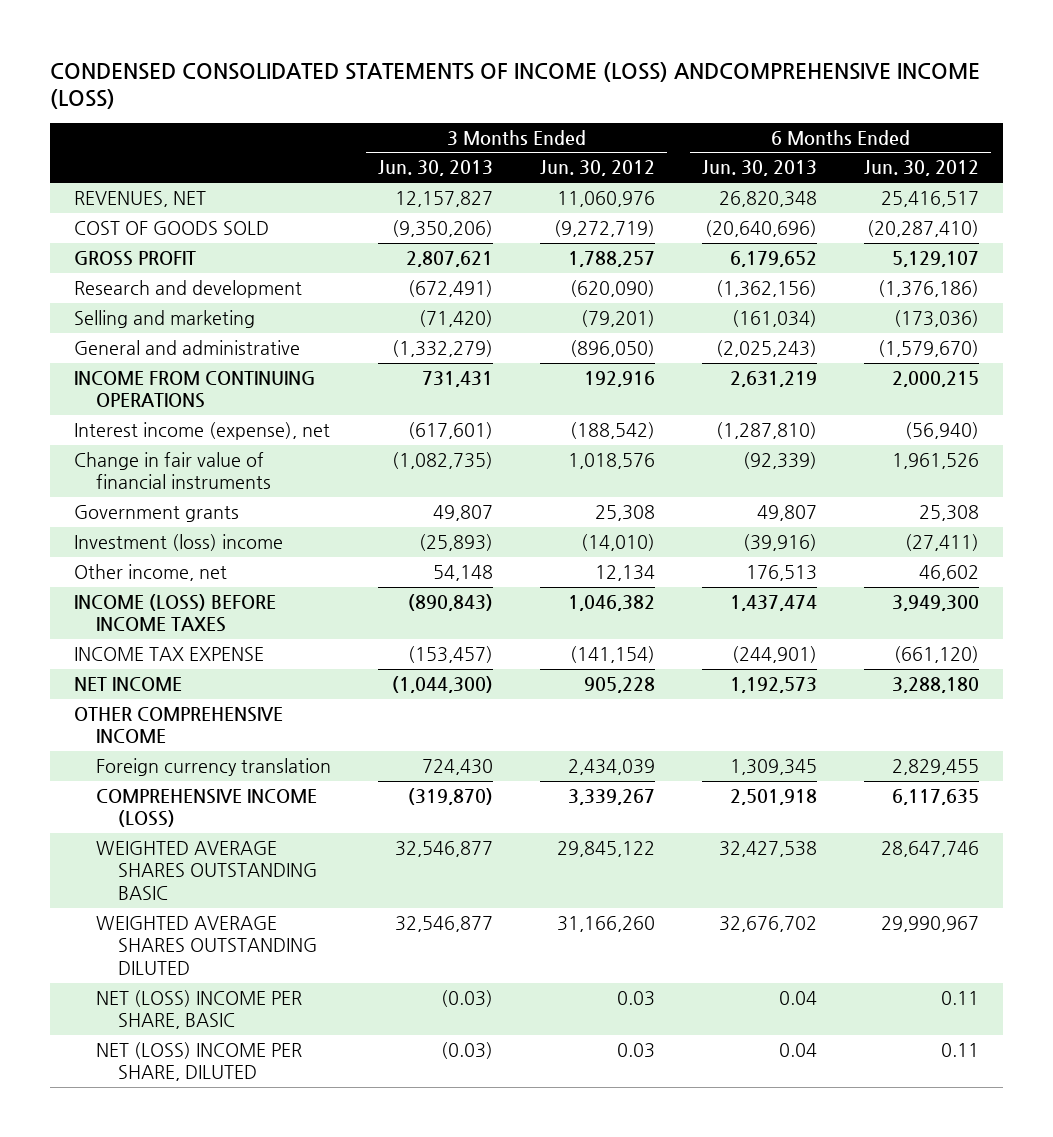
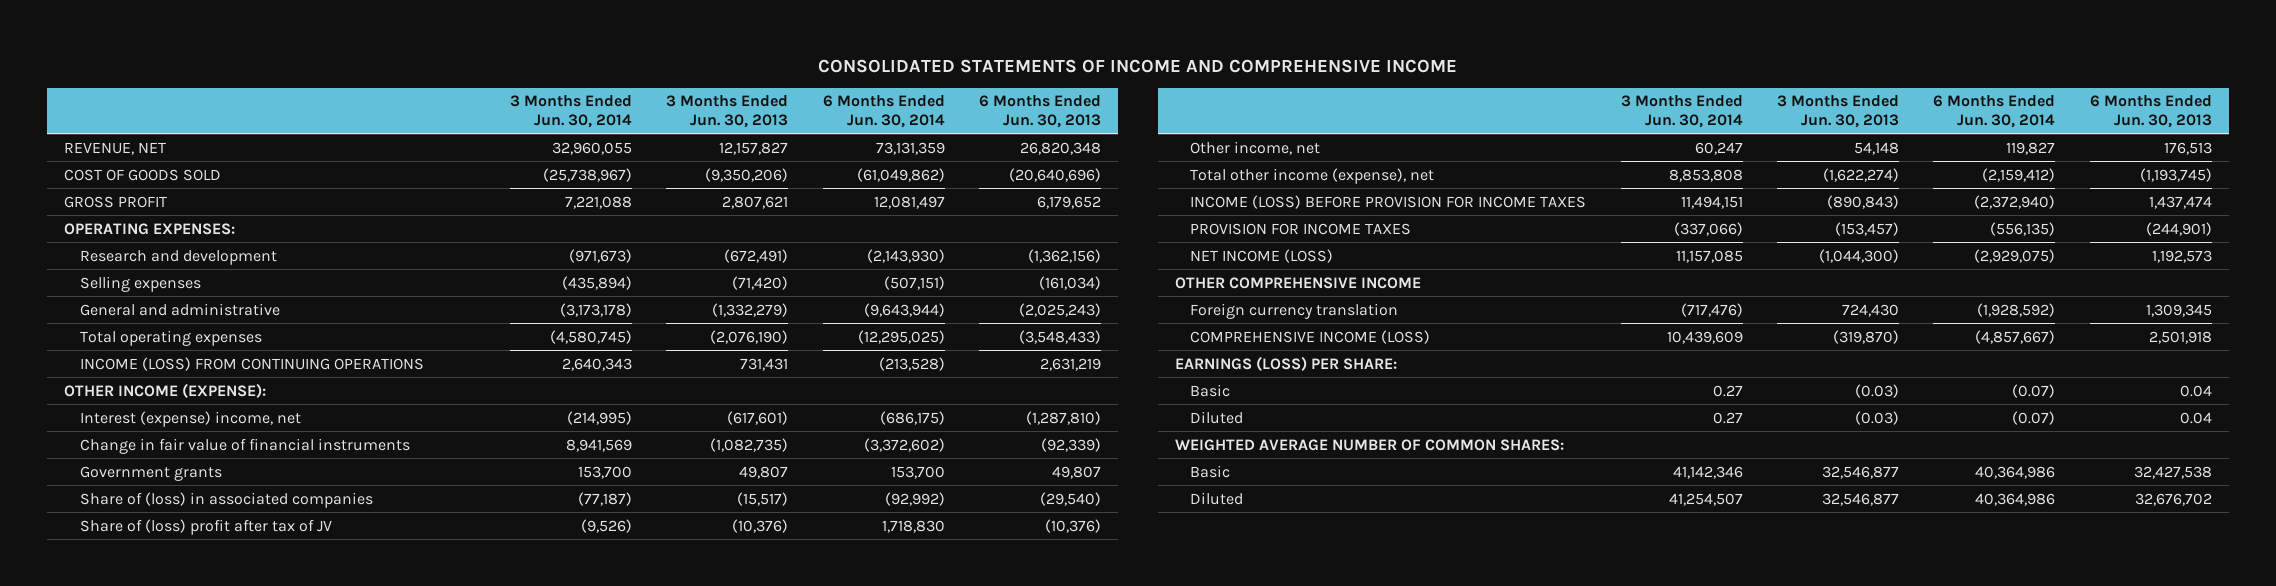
- CONDENSED CONSOLIDATED STATEMENTS OF INCOME (LOSS) ANDCOMPREHENSIVE INCOME (LOSS)
+ CONSOLIDATED STATEMENTS OF INCOME AND COMPREHENSIVE INCOME
- | 3 Months Ended Jun. 30, 2013 | 3 Months Ended Jun. 30, 2012 | 6 Months Ended Jun. 30, 2013 | 6 Months Ended Jun. 30, 2012
+ | 3 Months Ended Jun. 30, 2014 | 3 Months Ended Jun. 30, 2013 | 6 Months Ended Jun. 30, 2014 | 6 Months Ended Jun. 30, 2013
- REVENUES, NET | 12,157,827 | 11,060,976 | 26,820,348 | 25,416,517
+ REVENUE, NET | 32,960,055 | 12,157,827 | 73,131,359 | 26,820,348
+ OPERATING EXPENSES:
- Selling and marketing | (71,420) | (79,201) | (161,034) | (173,036)
+ Selling expenses | (435,894) | (71,420) | (507,151) | (161,034)
- INCOME FROM CONTINUING OPERATIONS | 731,431 | 192,916 | 2,631,219 | 2,000,215
- Interest income (expense), net | (617,601) | (188,542) | (1,287,810) | (56,940)
+ Total operating expenses | (4,580,745) | (2,076,190) | (12,295,025) | (3,548,433)
+ INCOME (LOSS) FROM CONTINUING OPERATIONS | 2,640,343 | 731,431 | (213,528) | 2,631,219
+ OTHER INCOME (EXPENSE):
+ Interest (expense) income, net | (214,995) | (617,601) | (686,175) | (1,287,810)
- Investment (loss) income | (25,893) | (14,010) | (39,916) | (27,411)
+ Share of (loss) in associated companies | (77,187) | (15,517) | (92,992) | (29,540)
+ Share of (loss) profit after tax of JV | (9,526) | (10,376) | 1,718,830 | (10,376)
- INCOME (LOSS) BEFORE INCOME TAXES | (890,843) | 1,046,382 | 1,437,474 | 3,949,300
- INCOME TAX EXPENSE | (153,457) | (141,154) | (244,901) | (661,120)
- NET INCOME | (1,044,300) | 905,228 | 1,192,573 | 3,288,180
+ Total other income (expense), net | 8,853,808 | (1,622,274) | (2,159,412) | (1,193,745)
+ INCOME (LOSS) BEFORE PROVISION FOR INCOME TAXES | 11,494,151 | (890,843) | (2,372,940) | 1,437,474
+ PROVISION FOR INCOME TAXES | (337,066) | (153,457) | (556,135) | (244,901)
+ NET INCOME (LOSS) | 11,157,085 | (1,044,300) | (2,929,075) | 1,192,573
- WEIGHTED AVERAGE SHARES OUTSTANDING BASIC | 32,546,877 | 29,845,122 | 32,427,538 | 28,647,746
- WEIGHTED AVERAGE SHARES OUTSTANDING DILUTED | 32,546,877 | 31,166,260 | 32,676,702 | 29,990,967
- NET (LOSS) INCOME PER SHARE, BASIC | (0.03) | 0.03 | 0.04 | 0.11
- NET (LOSS) INCOME PER SHARE, DILUTED | (0.03) | 0.03 | 0.04 | 0.11
+ EARNINGS (LOSS) PER SHARE:
+ Basic | 0.27 | (0.03) | (0.07) | 0.04
+ Diluted | 0.27 | (0.03) | (0.07) | 0.04
+ WEIGHTED AVERAGE NUMBER OF COMMON SHARES:
+ Basic | 41,142,346 | 32,546,877 | 40,364,986 | 32,427,538
+ Diluted | 41,254,507 | 32,546,877 | 40,364,986 | 32,676,702

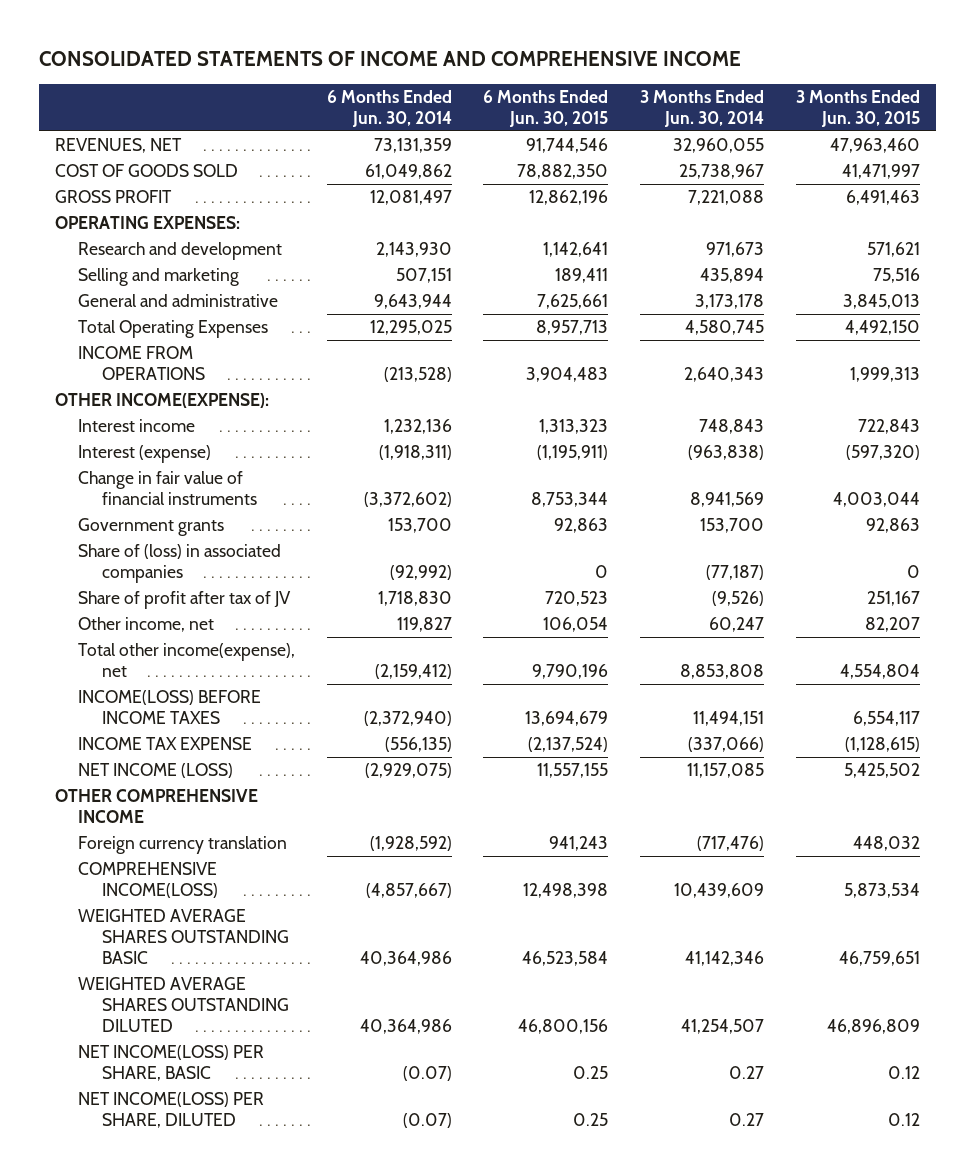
- | 3 Months Ended Jun. 30, 2014 | 3 Months Ended Jun. 30, 2013 | 6 Months Ended Jun. 30, 2014 | 6 Months Ended Jun. 30, 2013
+ | 6 Months Ended Jun. 30, 2014 | 6 Months Ended Jun. 30, 2015 | 3 Months Ended Jun. 30, 2014 | 3 Months Ended Jun. 30, 2015
- REVENUE, NET | 32,960,055 | 12,157,827 | 73,131,359 | 26,820,348
- COST OF GOODS SOLD | (25,738,967) | (9,350,206) | (61,049,862) | (20,640,696)
+ REVENUES, NET | 73,131,359 | 91,744,546 | 32,960,055 | 47,963,460
+ COST OF GOODS SOLD | 61,049,862 | 78,882,350 | 25,738,967 | 41,471,997
- Research and development | (971,673) | (672,491) | (2,143,930) | (1,362,156)
- Selling expenses | (435,894) | (71,420) | (507,151) | (161,034)
- General and administrative | (3,173,178) | (1,332,279) | (9,643,944) | (2,025,243)
- Total operating expenses | (4,580,745) | (2,076,190) | (12,295,025) | (3,548,433)
- INCOME (LOSS) FROM CONTINUING OPERATIONS | 2,640,343 | 731,431 | (213,528) | 2,631,219
- OTHER INCOME (EXPENSE):
- Interest (expense) income, net | (214,995) | (617,601) | (686,175) | (1,287,810)
+ Research and development | 2,143,930 | 1,142,641 | 971,673 | 571,621
+ Selling and marketing | 507,151 | 189,411 | 435,894 | 75,516
+ General and administrative | 9,643,944 | 7,625,661 | 3,173,178 | 3,845,013
+ Total Operating Expenses | 12,295,025 | 8,957,713 | 4,580,745 | 4,492,150
+ INCOME FROM OPERATIONS | (213,528) | 3,904,483 | 2,640,343 | 1,999,313
+ OTHER INCOME(EXPENSE):
+ Interest income | 1,232,136 | 1,313,323 | 748,843 | 722,843
+ Interest (expense) | (1,918,311) | (1,195,911) | (963,838) | (597,320)
- Share of (loss) profit after tax of JV | (9,526) | (10,376) | 1,718,830 | (10,376)
+ Share of profit after tax of JV | 1,718,830 | 720,523 | (9,526) | 251,167
- Total other income (expense), net | 8,853,808 | (1,622,274) | (2,159,412) | (1,193,745)
- INCOME (LOSS) BEFORE PROVISION FOR INCOME TAXES | 11,494,151 | (890,843) | (2,372,940) | 1,437,474
- PROVISION FOR INCOME TAXES | (337,066) | (153,457) | (556,135) | (244,901)
+ Total other income(expense), net | (2,159,412) | 9,790,196 | 8,853,808 | 4,554,804
+ INCOME(LOSS) BEFORE INCOME TAXES | (2,372,940) | 13,694,679 | 11,494,151 | 6,554,117
+ INCOME TAX EXPENSE | (556,135) | (2,137,524) | (337,066) | (1,128,615)
- COMPREHENSIVE INCOME (LOSS) | 10,439,609 | (319,870) | (4,857,667) | 2,501,918
- EARNINGS (LOSS) PER SHARE:
- Basic | 0.27 | (0.03) | (0.07) | 0.04
- Diluted | 0.27 | (0.03) | (0.07) | 0.04
- WEIGHTED AVERAGE NUMBER OF COMMON SHARES:
- Basic | 41,142,346 | 32,546,877 | 40,364,986 | 32,427,538
- Diluted | 41,254,507 | 32,546,877 | 40,364,986 | 32,676,702
+ COMPREHENSIVE INCOME(LOSS) | (4,857,667) | 12,498,398 | 10,439,609 | 5,873,534
+ WEIGHTED AVERAGE SHARES OUTSTANDING BASIC | 40,364,986 | 46,523,584 | 41,142,346 | 46,759,651
+ WEIGHTED AVERAGE SHARES OUTSTANDING DILUTED | 40,364,986 | 46,800,156 | 41,254,507 | 46,896,809
+ NET INCOME(LOSS) PER SHARE, BASIC | (0.07) | 0.25 | 0.27 | 0.12
+ NET INCOME(LOSS) PER SHARE, DILUTED | (0.07) | 0.25 | 0.27 | 0.12

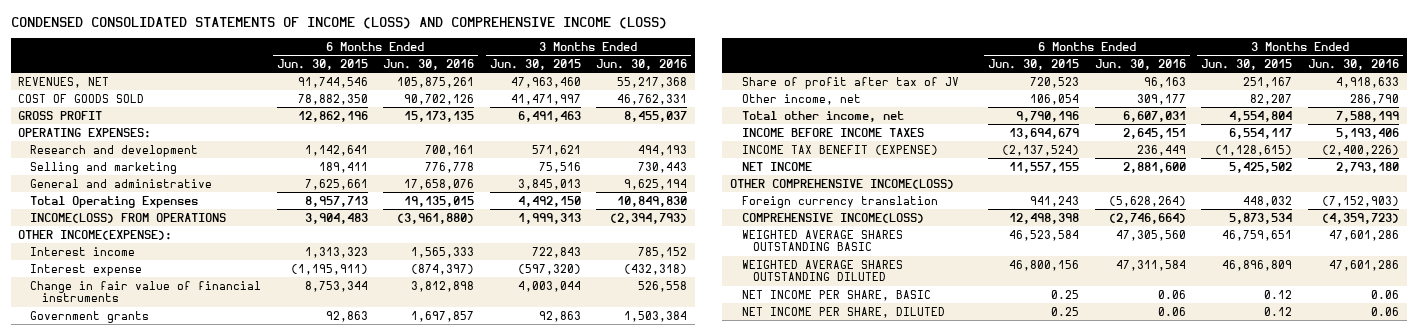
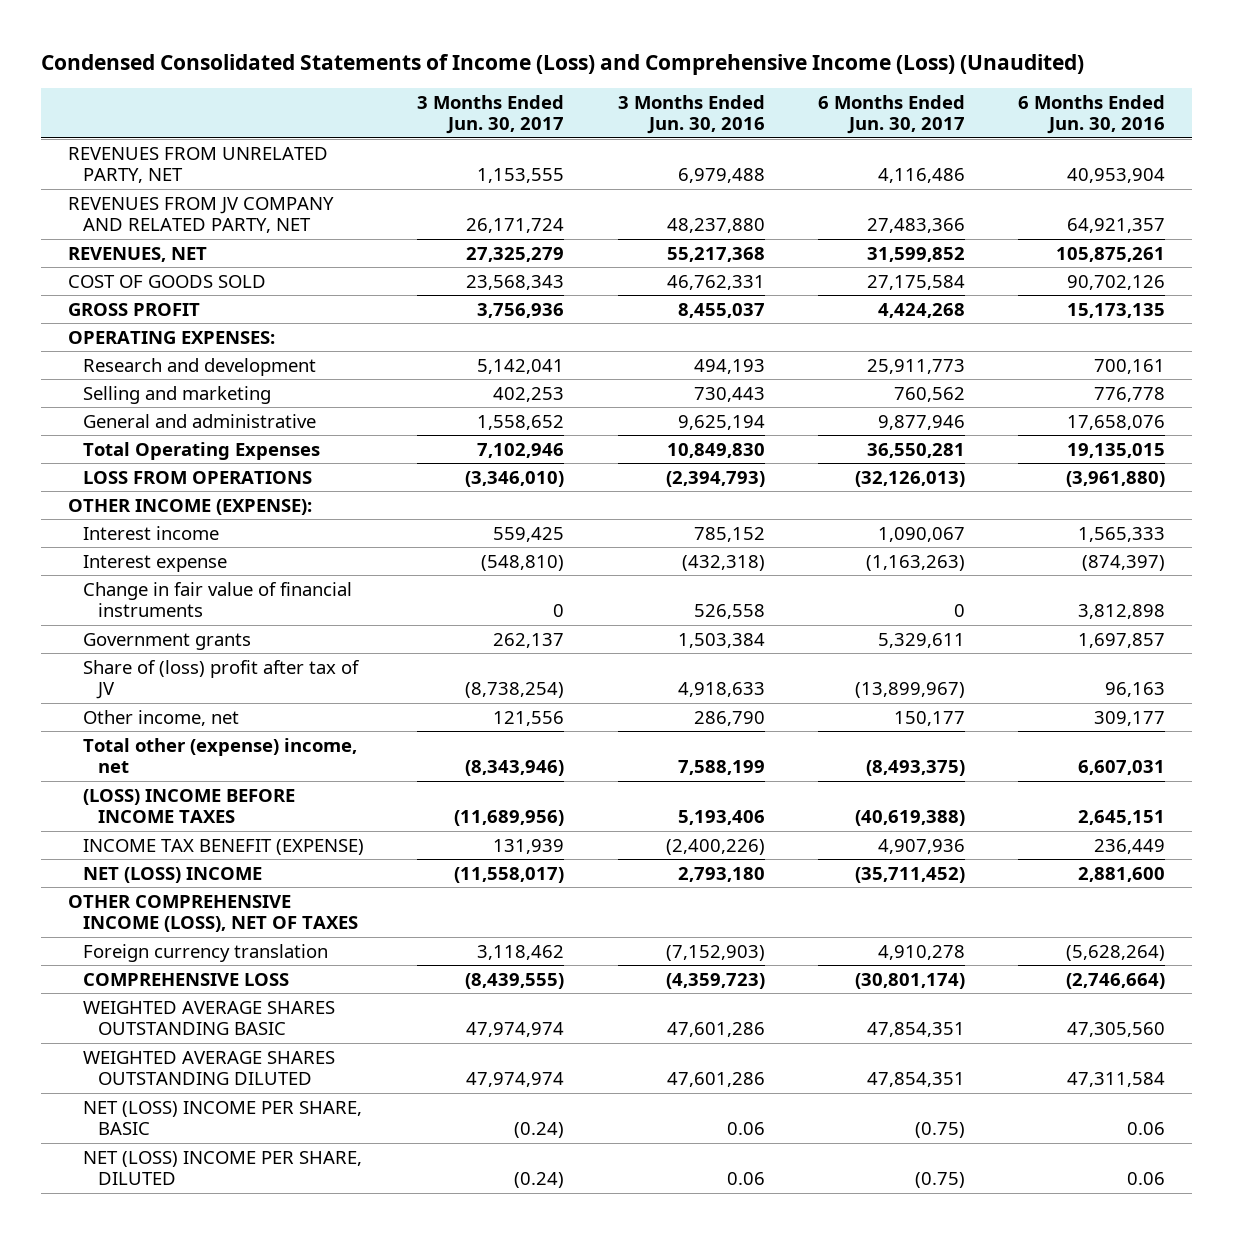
- CONDENSED CONSOLIDATED STATEMENTS OF INCOME (LOSS) AND COMPREHENSIVE INCOME (LOSS)
+ Condensed Consolidated Statements of Income (Loss) and Comprehensive Income (Loss) (Unaudited)
- | 6 Months Ended Jun. 30, 2015 | 6 Months Ended Jun. 30, 2016 | 3 Months Ended Jun. 30, 2015 | 3 Months Ended Jun. 30, 2016
+ | 3 Months Ended Jun. 30, 2017 | 3 Months Ended Jun. 30, 2016 | 6 Months Ended Jun. 30, 2017 | 6 Months Ended Jun. 30, 2016
+ REVENUES FROM UNRELATED PARTY, NET | 1,153,555 | 6,979,488 | 4,116,486 | 40,953,904
+ REVENUES FROM JV COMPANY AND RELATED PARTY, NET | 26,171,724 | 48,237,880 | 27,483,366 | 64,921,357
- INCOME(LOSS) FROM OPERATIONS | 3,904,483 | (3,961,880) | 1,999,313 | (2,394,793)
- OTHER INCOME(EXPENSE):
+ LOSS FROM OPERATIONS | (3,346,010) | (2,394,793) | (32,126,013) | (3,961,880)
+ OTHER INCOME (EXPENSE):
- Share of profit after tax of JV | 720,523 | 96,163 | 251,167 | 4,918,633
+ Share of (loss) profit after tax of JV | (8,738,254) | 4,918,633 | (13,899,967) | 96,163
- Total other income, net | 9,790,196 | 6,607,031 | 4,554,804 | 7,588,199
- INCOME BEFORE INCOME TAXES | 13,694,679 | 2,645,151 | 6,554,117 | 5,193,406
+ Total other (expense) income, net | (8,343,946) | 7,588,199 | (8,493,375) | 6,607,031
+ (LOSS) INCOME BEFORE INCOME TAXES | (11,689,956) | 5,193,406 | (40,619,388) | 2,645,151
- NET INCOME | 11,557,155 | 2,881,600 | 5,425,502 | 2,793,180
- OTHER COMPREHENSIVE INCOME(LOSS)
+ NET (LOSS) INCOME | (11,558,017) | 2,793,180 | (35,711,452) | 2,881,600
+ OTHER COMPREHENSIVE INCOME (LOSS), NET OF TAXES
- COMPREHENSIVE INCOME(LOSS) | 12,498,398 | (2,746,664) | 5,873,534 | (4,359,723)
+ COMPREHENSIVE LOSS | (8,439,555) | (4,359,723) | (30,801,174) | (2,746,664)
- NET INCOME PER SHARE, BASIC | 0.25 | 0.06 | 0.12 | 0.06
- NET INCOME PER SHARE, DILUTED | 0.25 | 0.06 | 0.12 | 0.06
+ NET (LOSS) INCOME PER SHARE, BASIC | (0.24) | 0.06 | (0.75) | 0.06
+ NET (LOSS) INCOME PER SHARE, DILUTED | (0.24) | 0.06 | (0.75) | 0.06

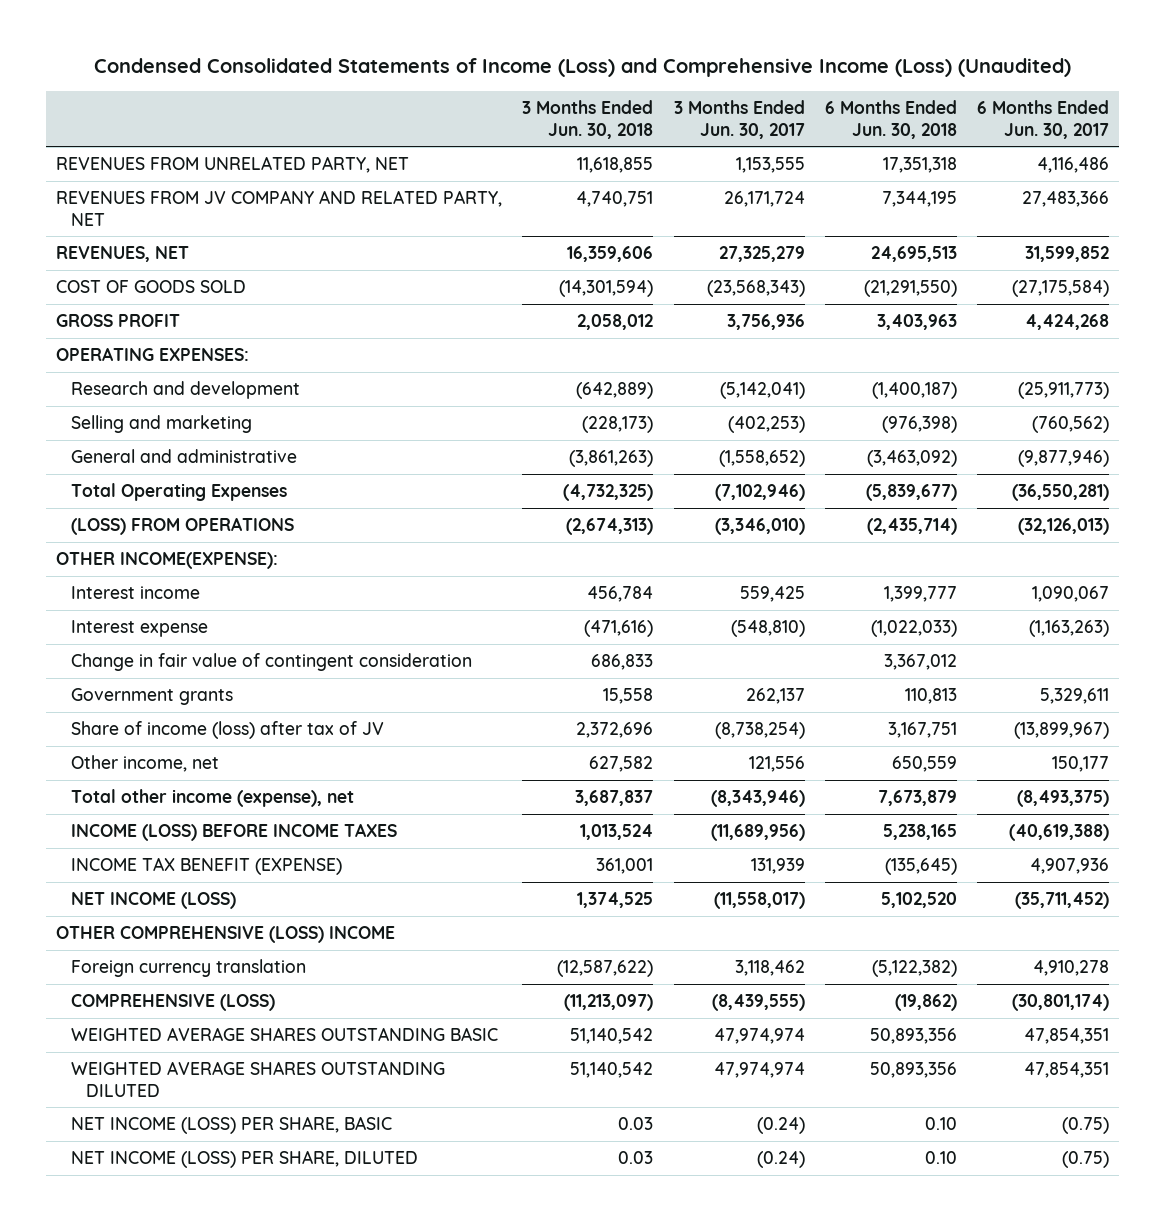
- | 3 Months Ended Jun. 30, 2017 | 3 Months Ended Jun. 30, 2016 | 6 Months Ended Jun. 30, 2017 | 6 Months Ended Jun. 30, 2016
+ | 3 Months Ended Jun. 30, 2018 | 3 Months Ended Jun. 30, 2017 | 6 Months Ended Jun. 30, 2018 | 6 Months Ended Jun. 30, 2017
- COST OF GOODS SOLD | 23,568,343 | 46,762,331 | 27,175,584 | 90,702,126
+ COST OF GOODS SOLD | (14,301,594) | (23,568,343) | (21,291,550) | (27,175,584)
- Research and development | 5,142,041 | 494,193 | 25,911,773 | 700,161
- Selling and marketing | 402,253 | 730,443 | 760,562 | 776,778
- General and administrative | 1,558,652 | 9,625,194 | 9,877,946 | 17,658,076
- Total Operating Expenses | 7,102,946 | 10,849,830 | 36,550,281 | 19,135,015
- LOSS FROM OPERATIONS | (3,346,010) | (2,394,793) | (32,126,013) | (3,961,880)
- OTHER INCOME (EXPENSE):
+ Research and development | (642,889) | (5,142,041) | (1,400,187) | (25,911,773)
+ Selling and marketing | (228,173) | (402,253) | (976,398) | (760,562)
+ General and administrative | (3,861,263) | (1,558,652) | (3,463,092) | (9,877,946)
+ Total Operating Expenses | (4,732,325) | (7,102,946) | (5,839,677) | (36,550,281)
+ (LOSS) FROM OPERATIONS | (2,674,313) | (3,346,010) | (2,435,714) | (32,126,013)
+ OTHER INCOME(EXPENSE):
- Change in fair value of financial instruments | 0 | 526,558 | 0 | 3,812,898
+ Change in fair value of contingent consideration | 686,833 | | 3,367,012 |
- Share of (loss) profit after tax of JV | (8,738,254) | 4,918,633 | (13,899,967) | 96,163
+ Share of income (loss) after tax of JV | 2,372,696 | (8,738,254) | 3,167,751 | (13,899,967)
- Total other (expense) income, net | (8,343,946) | 7,588,199 | (8,493,375) | 6,607,031
- (LOSS) INCOME BEFORE INCOME TAXES | (11,689,956) | 5,193,406 | (40,619,388) | 2,645,151
+ Total other income (expense), net | 3,687,837 | (8,343,946) | 7,673,879 | (8,493,375)
+ INCOME (LOSS) BEFORE INCOME TAXES | 1,013,524 | (11,689,956) | 5,238,165 | (40,619,388)
- NET (LOSS) INCOME | (11,558,017) | 2,793,180 | (35,711,452) | 2,881,600
- OTHER COMPREHENSIVE INCOME (LOSS), NET OF TAXES
+ NET INCOME (LOSS) | 1,374,525 | (11,558,017) | 5,102,520 | (35,711,452)
+ OTHER COMPREHENSIVE (LOSS) INCOME
- COMPREHENSIVE LOSS | (8,439,555) | (4,359,723) | (30,801,174) | (2,746,664)
+ COMPREHENSIVE (LOSS) | (11,213,097) | (8,439,555) | (19,862) | (30,801,174)
- NET (LOSS) INCOME PER SHARE, BASIC | (0.24) | 0.06 | (0.75) | 0.06
- NET (LOSS) INCOME PER SHARE, DILUTED | (0.24) | 0.06 | (0.75) | 0.06
+ NET INCOME (LOSS) PER SHARE, BASIC | 0.03 | (0.24) | 0.10 | (0.75)
+ NET INCOME (LOSS) PER SHARE, DILUTED | 0.03 | (0.24) | 0.10 | (0.75)

